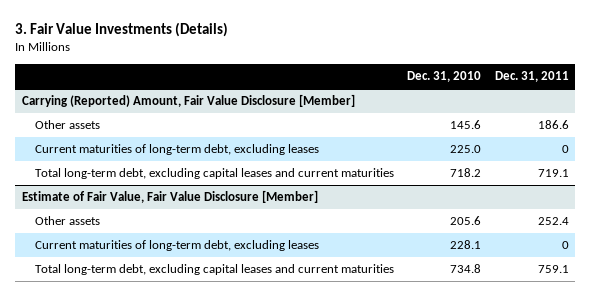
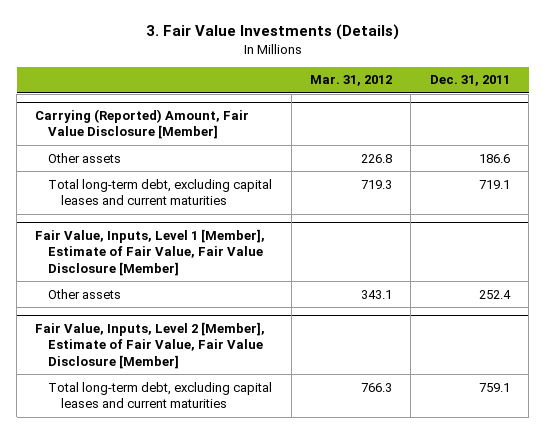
- | Dec. 31, 2010 | Dec. 31, 2011
+ | Mar. 31, 2012 | Dec. 31, 2011
@ Carrying (Reported) Amount, Fair Value Disclosure [Member]
- Current maturities of long-term debt, excluding leases | 225.0 | 0
- Estimate of Fair Value, Fair Value Disclosure [Member]
+ Fair Value, Inputs, Level 1 [Member], Estimate of Fair Value, Fair Value Disclosure [Member]
- Current maturities of long-term debt, excluding leases | 228.1 | 0
+ Fair Value, Inputs, Level 2 [Member], Estimate of Fair Value, Fair Value Disclosure [Member]

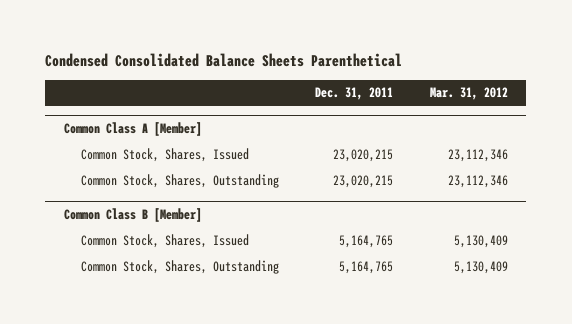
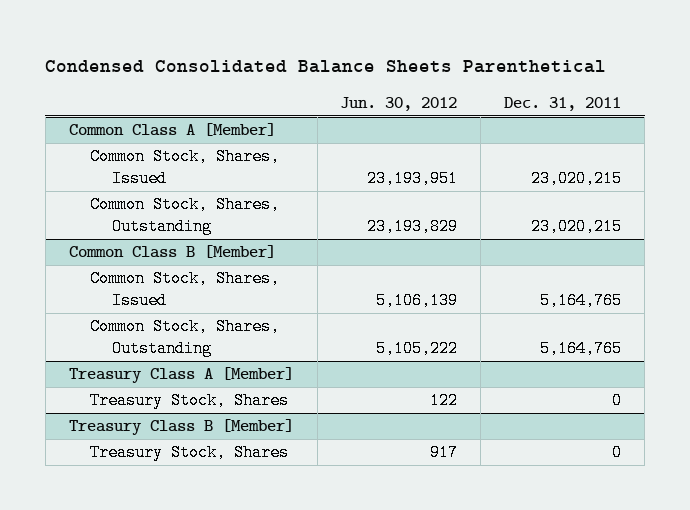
- | Dec. 31, 2011 | Mar. 31, 2012
+ | Jun. 30, 2012 | Dec. 31, 2011
+ Treasury Class A [Member]
+ Treasury Stock, Shares | 122 | 0
+ Treasury Class B [Member]
+ Treasury Stock, Shares | 917 | 0

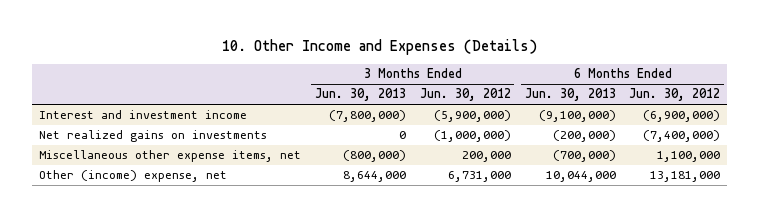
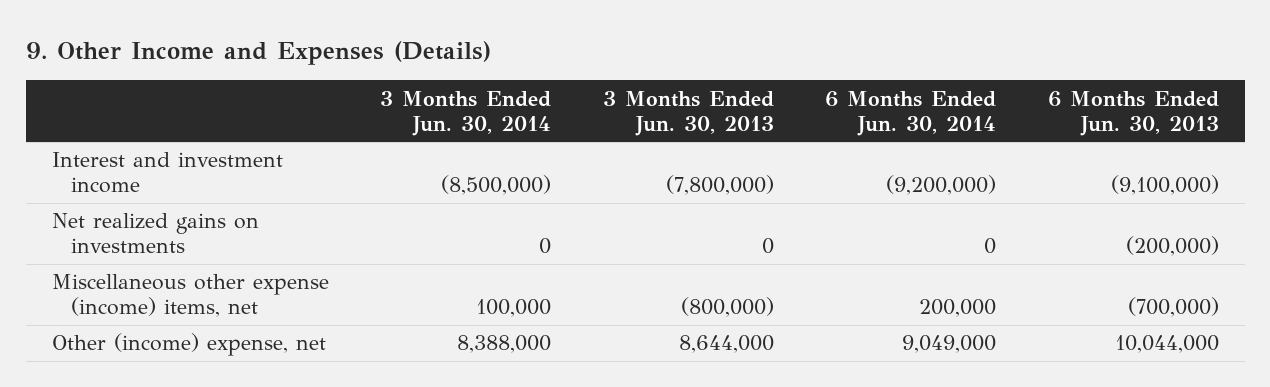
- 10. Other Income and Expenses (Details)
+ 9. Other Income and Expenses (Details)
- | 3 Months Ended Jun. 30, 2013 | 3 Months Ended Jun. 30, 2012 | 6 Months Ended Jun. 30, 2013 | 6 Months Ended Jun. 30, 2012
+ | 3 Months Ended Jun. 30, 2014 | 3 Months Ended Jun. 30, 2013 | 6 Months Ended Jun. 30, 2014 | 6 Months Ended Jun. 30, 2013
- Miscellaneous other expense items, net | (800,000) | 200,000 | (700,000) | 1,100,000
+ Miscellaneous other expense (income) items, net | 100,000 | (800,000) | 200,000 | (700,000)

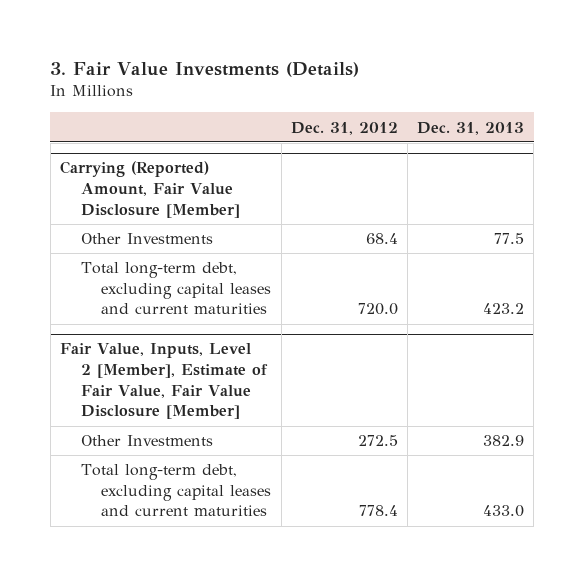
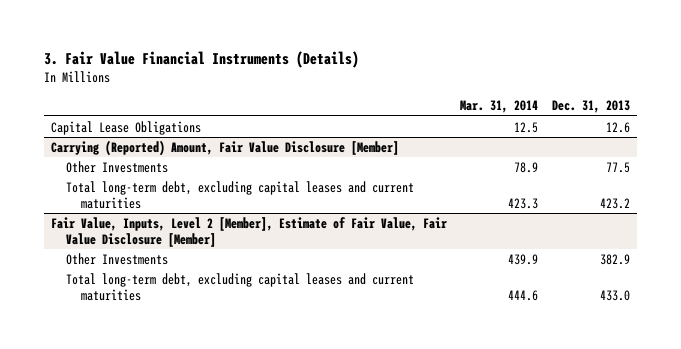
- 3. Fair Value Investments (Details)
+ 3. Fair Value Financial Instruments (Details)
- | Dec. 31, 2012 | Dec. 31, 2013
+ | Mar. 31, 2014 | Dec. 31, 2013
+ Capital Lease Obligations | 12.5 | 12.6

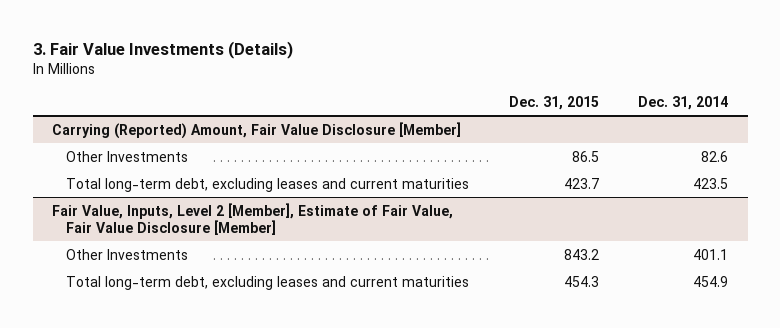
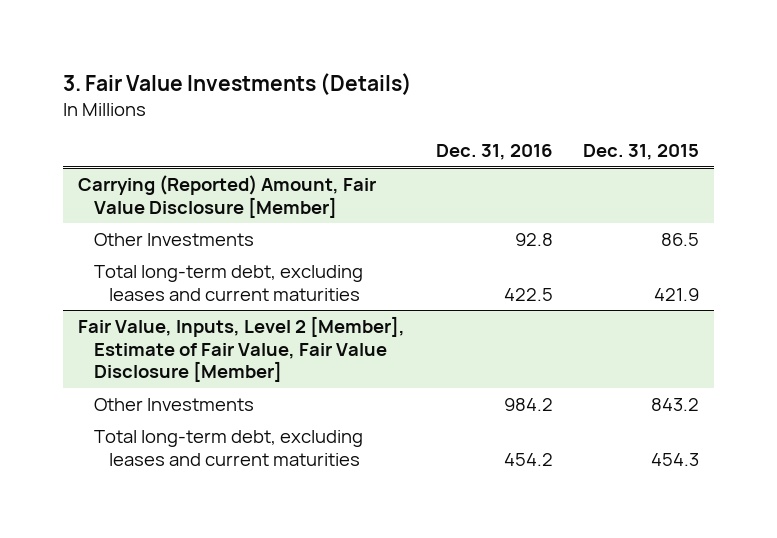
- | Dec. 31, 2015 | Dec. 31, 2014
+ | Dec. 31, 2016 | Dec. 31, 2015
@ Carrying (Reported) Amount, Fair Value Disclosure [Member]
- Total long-term debt, excluding leases and current maturities | 423.7 | 423.5
+ Total long-term debt, excluding leases and current maturities | 422.5 | 421.9

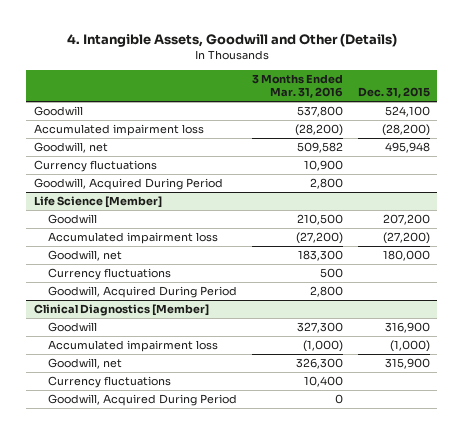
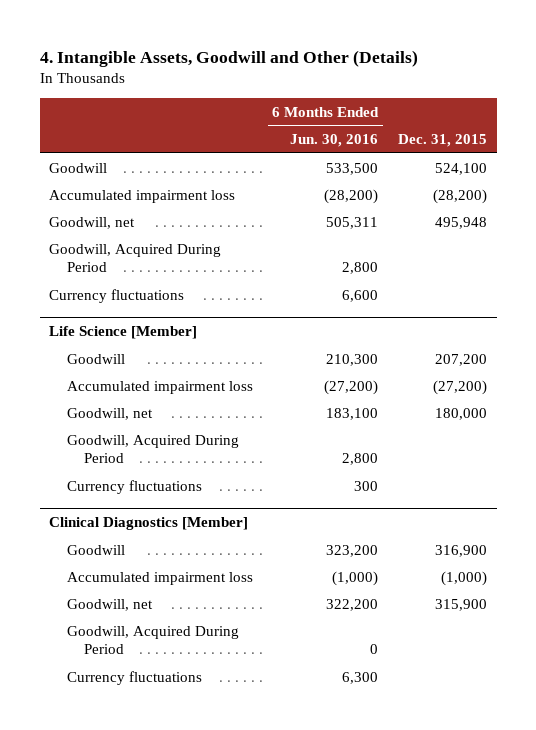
- | 3 Months Ended Mar. 31, 2016 | Dec. 31, 2015
+ | 6 Months Ended Jun. 30, 2016 | Dec. 31, 2015
moved down: Currency fluctuations | 6,600 |
@ Life Science [Member]
moved down: Currency fluctuations | 300 |
@ Clinical Diagnostics [Member]
moved down: Currency fluctuations | 6,300 |

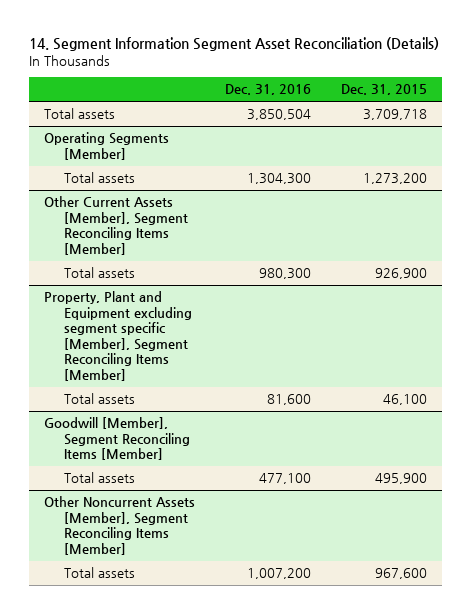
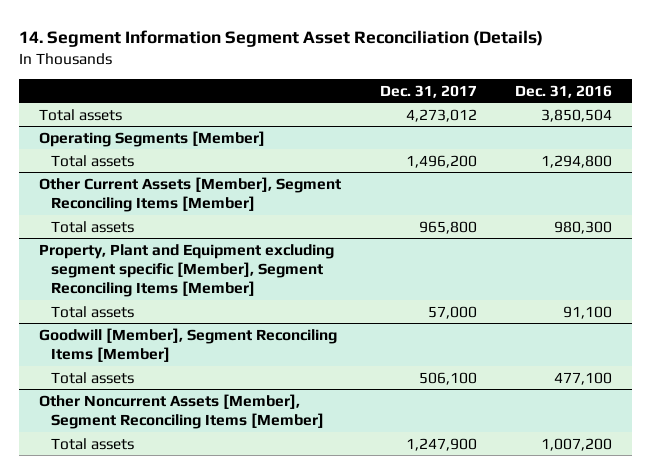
- | Dec. 31, 2016 | Dec. 31, 2015
+ | Dec. 31, 2017 | Dec. 31, 2016
@ Operating Segments [Member]
- Total assets | 1,304,300 | 1,273,200
+ Total assets | 1,496,200 | 1,294,800
@ Property, Plant and Equipment excluding segment specific [Member], Segment Reconciling Items [Member]
- Total assets | 81,600 | 46,100
+ Total assets | 57,000 | 91,100

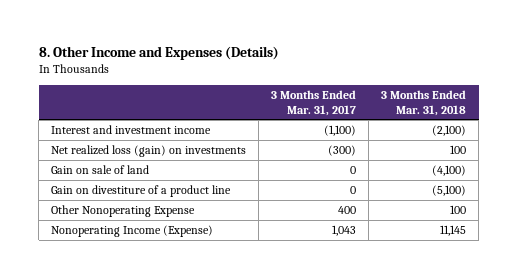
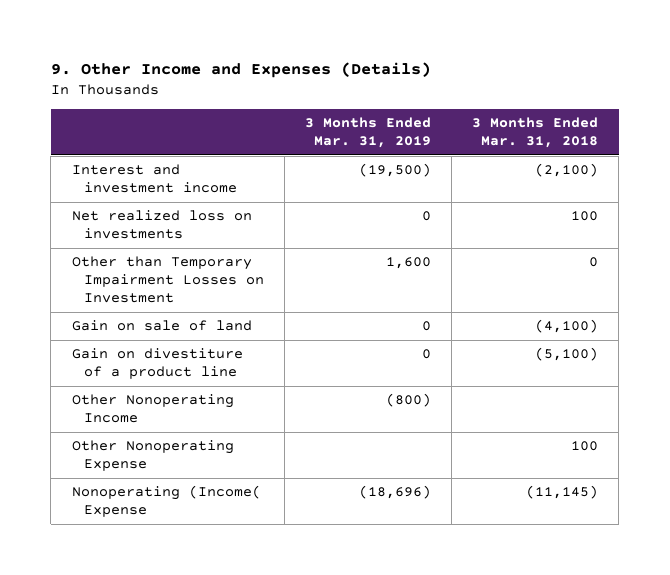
- 8. Other Income and Expenses (Details)
+ 9. Other Income and Expenses (Details)
- | 3 Months Ended Mar. 31, 2017 | 3 Months Ended Mar. 31, 2018
+ | 3 Months Ended Mar. 31, 2019 | 3 Months Ended Mar. 31, 2018
- Net realized loss (gain) on investments | (300) | 100
+ Net realized loss on investments | 0 | 100
+ Other than Temporary Impairment Losses on Investment | 1,600 | 0
+ Other Nonoperating Income | (800) |
- Nonoperating Income (Expense) | 1,043 | 11,145
+ Nonoperating (Income( Expense | (18,696) | (11,145)

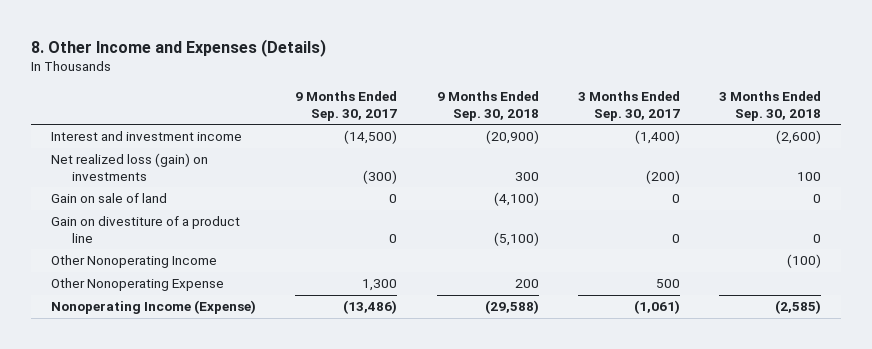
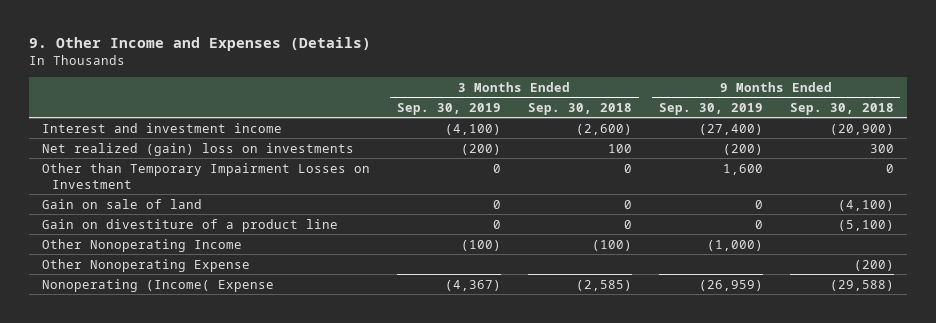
- 8. Other Income and Expenses (Details)
+ 9. Other Income and Expenses (Details)
- | 9 Months Ended Sep. 30, 2017 | 9 Months Ended Sep. 30, 2018 | 3 Months Ended Sep. 30, 2017 | 3 Months Ended Sep. 30, 2018
+ | 3 Months Ended Sep. 30, 2019 | 3 Months Ended Sep. 30, 2018 | 9 Months Ended Sep. 30, 2019 | 9 Months Ended Sep. 30, 2018
- Net realized loss (gain) on investments | (300) | 300 | (200) | 100
+ Net realized (gain) loss on investments | (200) | 100 | (200) | 300
+ Other than Temporary Impairment Losses on Investment | 0 | 0 | 1,600 | 0
- Other Nonoperating Expense | 1,300 | 200 | 500 |
- Nonoperating Income (Expense) | (13,486) | (29,588) | (1,061) | (2,585)
+ Other Nonoperating Expense | | | | (200)
+ Nonoperating (Income( Expense | (4,367) | (2,585) | (26,959) | (29,588)

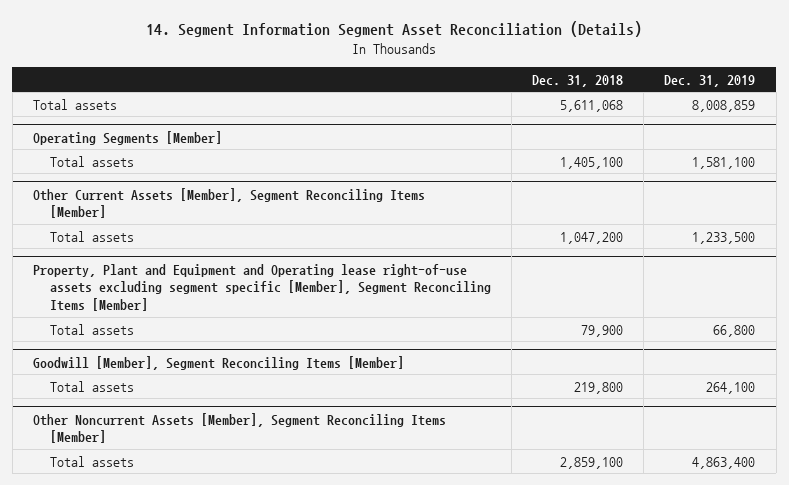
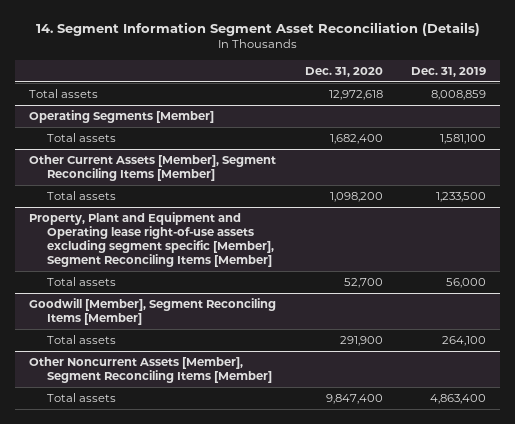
- | Dec. 31, 2018 | Dec. 31, 2019
+ | Dec. 31, 2020 | Dec. 31, 2019
@ Property, Plant and Equipment and Operating lease right-of-use assets excluding segment specific [Member], Segment Reconciling Items [Member]
- Total assets | 79,900 | 66,800
+ Total assets | 52,700 | 56,000

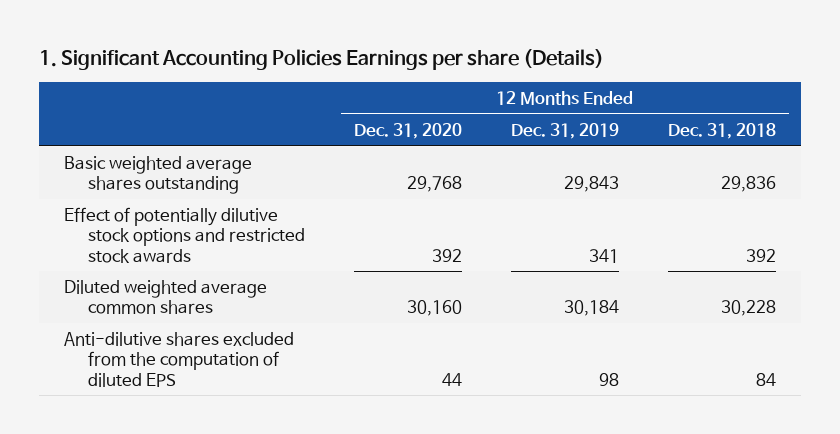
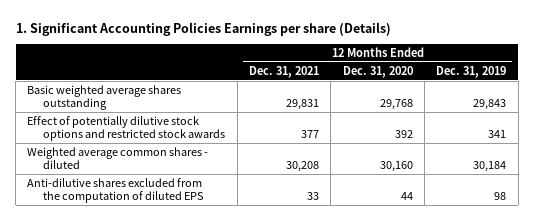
- | 12 Months Ended Dec. 31, 2020 | 12 Months Ended Dec. 31, 2019 | 12 Months Ended Dec. 31, 2018
+ | 12 Months Ended Dec. 31, 2021 | 12 Months Ended Dec. 31, 2020 | 12 Months Ended Dec. 31, 2019
- Diluted weighted average common shares | 30,160 | 30,184 | 30,228
+ Weighted average common shares - diluted | 30,208 | 30,160 | 30,184

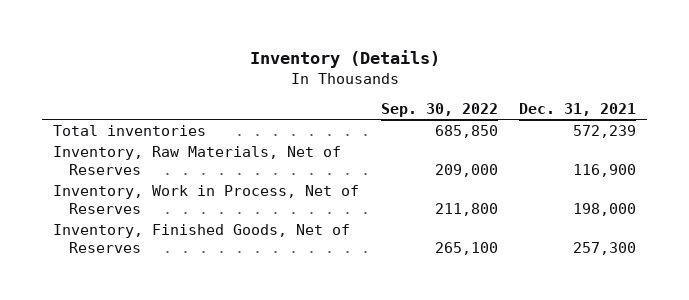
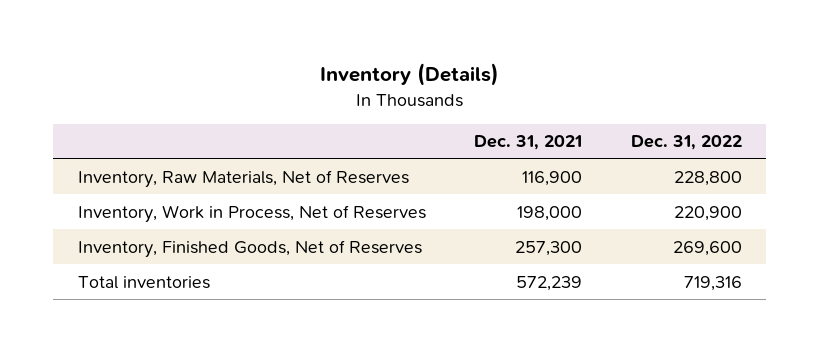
- | Sep. 30, 2022 | Dec. 31, 2021
+ | Dec. 31, 2021 | Dec. 31, 2022
moved down: Total inventories | 572,239 | 719,316

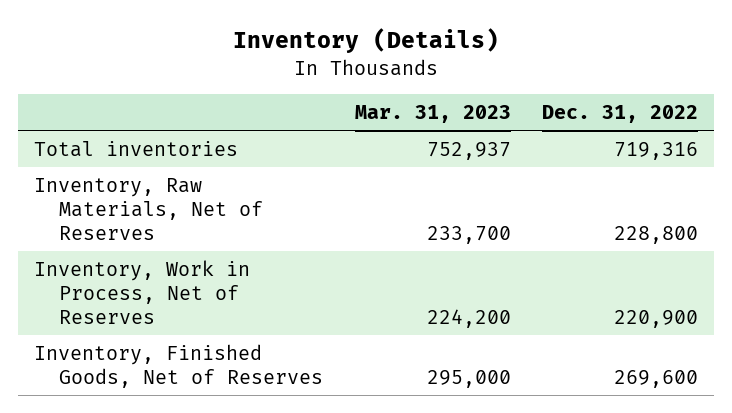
- | Dec. 31, 2021 | Dec. 31, 2022
+ | Mar. 31, 2023 | Dec. 31, 2022
moved up: Total inventories | 752,937 | 719,316

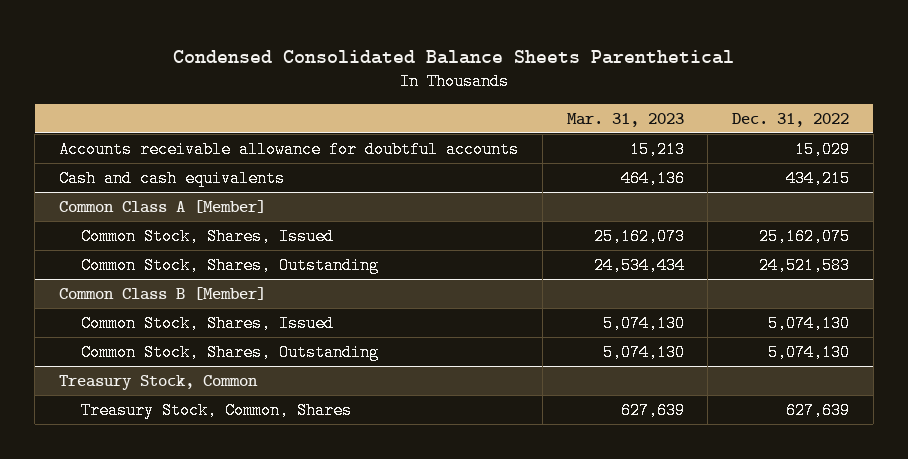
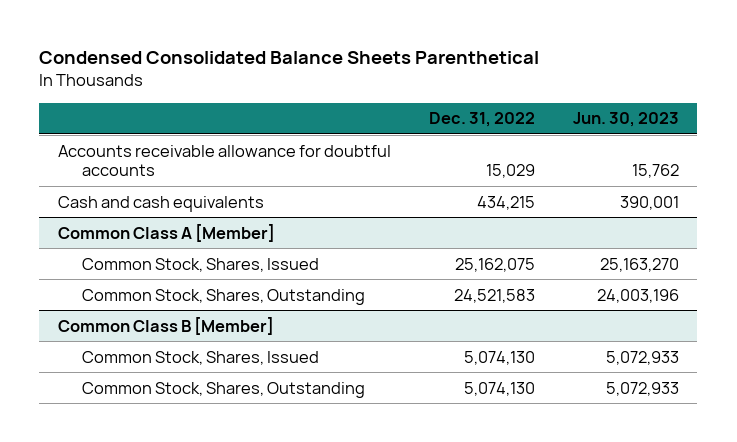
- | Mar. 31, 2023 | Dec. 31, 2022
+ | Dec. 31, 2022 | Jun. 30, 2023
- Treasury Stock, Common
- Treasury Stock, Common, Shares | 627,639 | 627,639

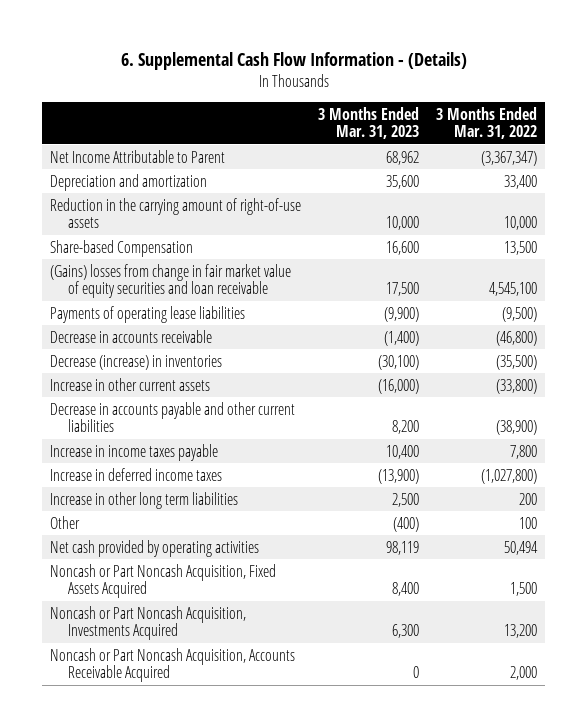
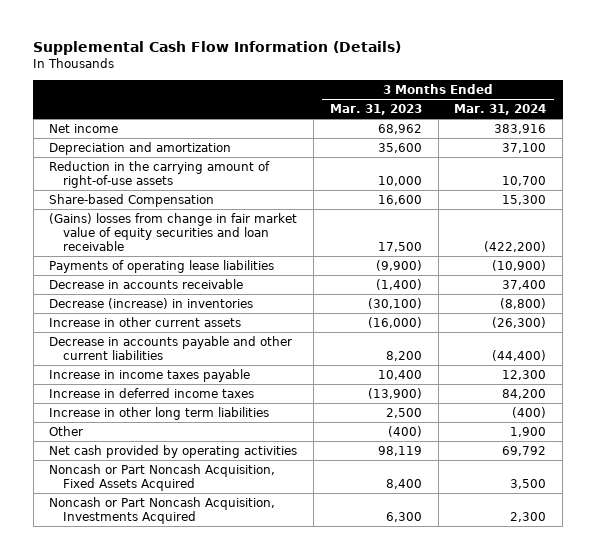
- 6. Supplemental Cash Flow Information - (Details)
+ Supplemental Cash Flow Information (Details)
- | 3 Months Ended Mar. 31, 2023 | 3 Months Ended Mar. 31, 2022
+ | 3 Months Ended Mar. 31, 2023 | 3 Months Ended Mar. 31, 2024
- Net Income Attributable to Parent | 68,962 | (3,367,347)
+ Net income | 68,962 | 383,916
- Noncash or Part Noncash Acquisition, Accounts Receivable Acquired | 0 | 2,000

